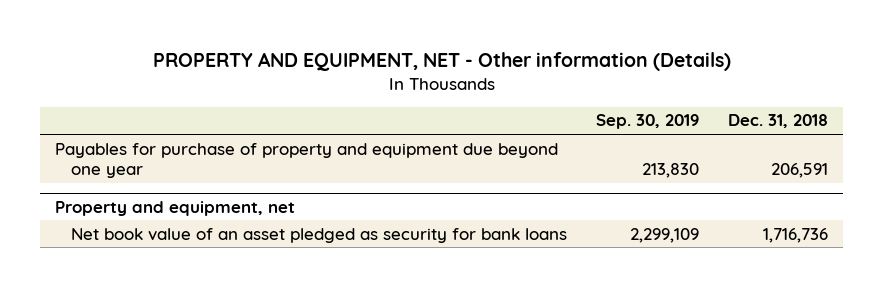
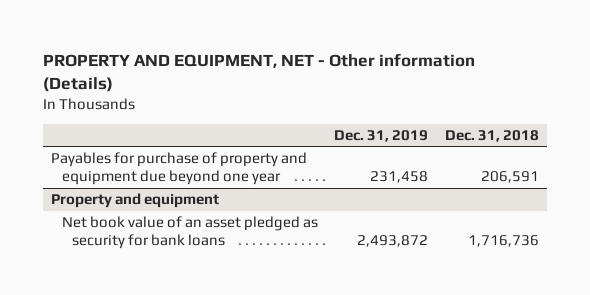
- | Sep. 30, 2019 | Dec. 31, 2018
+ | Dec. 31, 2019 | Dec. 31, 2018
- Property and equipment, net
+ Property and equipment

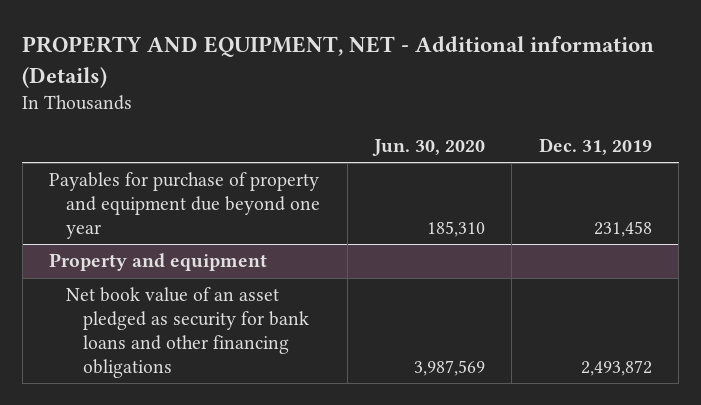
- PROPERTY AND EQUIPMENT, NET - Other information (Details)
+ PROPERTY AND EQUIPMENT, NET - Additional information (Details)
- | Dec. 31, 2019 | Dec. 31, 2018
+ | Jun. 30, 2020 | Dec. 31, 2019
@ Property and equipment
- Net book value of an asset pledged as security for bank loans | 2,493,872 | 1,716,736
+ Net book value of an asset pledged as security for bank loans and other financing obligations | 3,987,569 | 2,493,872

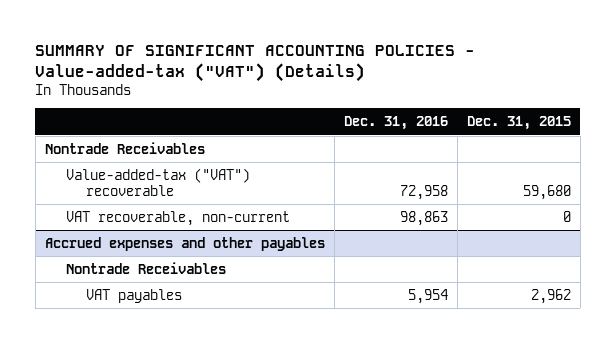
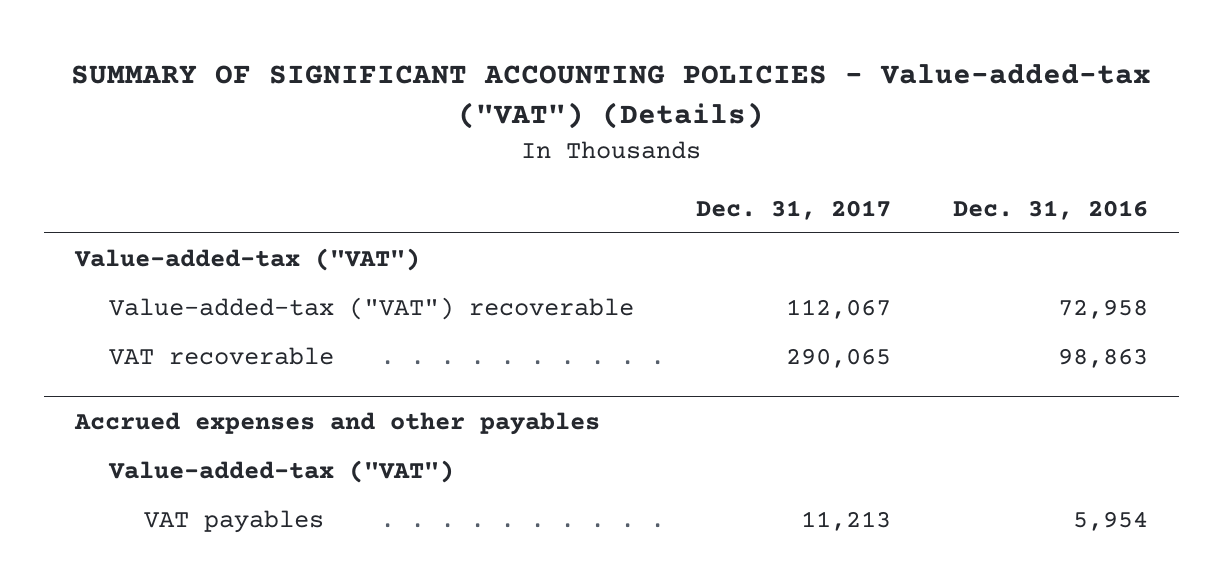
- | Dec. 31, 2016 | Dec. 31, 2015
+ | Dec. 31, 2017 | Dec. 31, 2016
- Nontrade Receivables
+ Value-added-tax ("VAT")
- VAT recoverable, non-current | 98,863 | 0
+ VAT recoverable | 290,065 | 98,863
@ Accrued expenses and other payables
- Nontrade Receivables
+ Value-added-tax ("VAT")

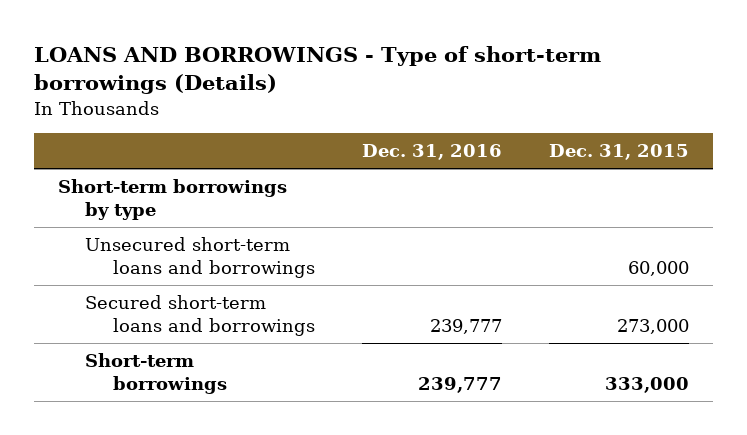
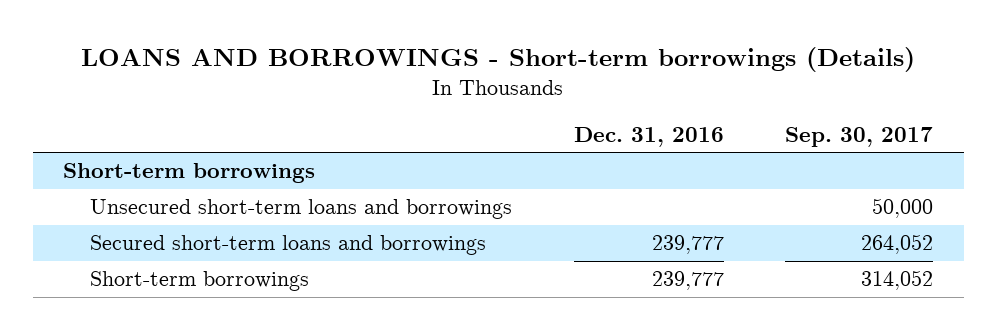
- LOANS AND BORROWINGS - Type of short-term borrowings (Details)
+ LOANS AND BORROWINGS - Short-term borrowings (Details)
- | Dec. 31, 2016 | Dec. 31, 2015
+ | Dec. 31, 2016 | Sep. 30, 2017
- Short-term borrowings by type
+ Short-term borrowings

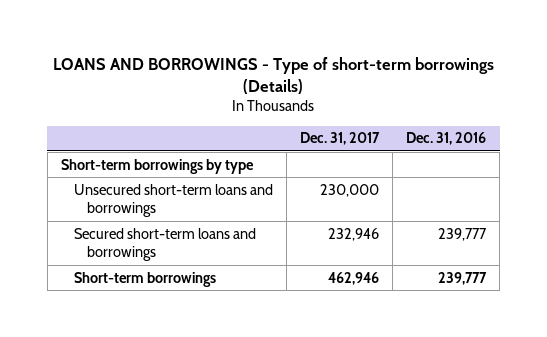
- LOANS AND BORROWINGS - Short-term borrowings (Details)
+ LOANS AND BORROWINGS - Type of short-term borrowings (Details)
- | Dec. 31, 2016 | Sep. 30, 2017
+ | Dec. 31, 2017 | Dec. 31, 2016
- Short-term borrowings
+ Short-term borrowings by type

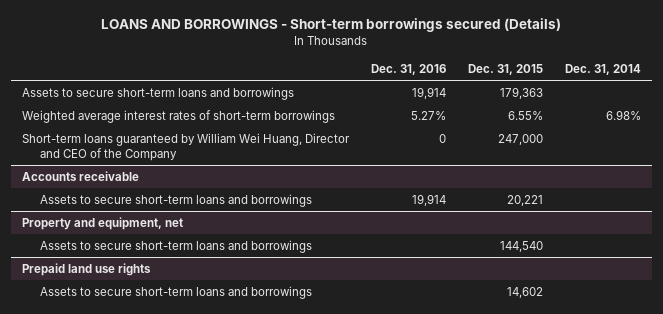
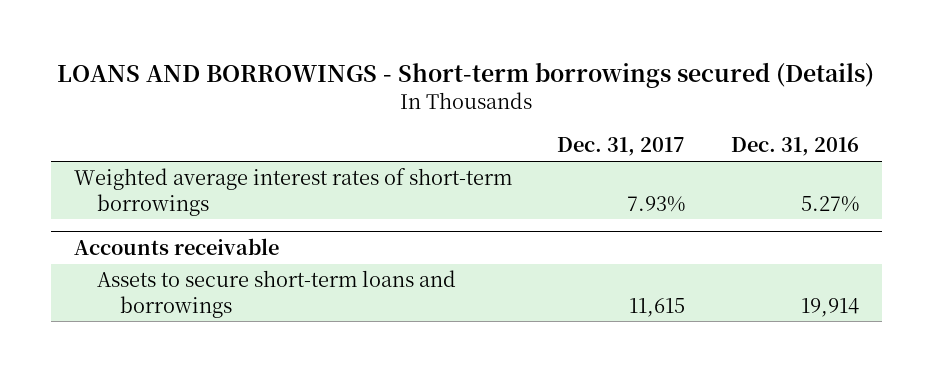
- | Dec. 31, 2016 | Dec. 31, 2015 | Dec. 31, 2014
+ | Dec. 31, 2017 | Dec. 31, 2016
- Assets to secure short-term loans and borrowings | 19,914 | 179,363 |
- Short-term loans guaranteed by William Wei Huang, Director and CEO of the Company | 0 | 247,000 |
- Property and equipment, net
- Assets to secure short-term loans and borrowings | | 144,540 |
- Prepaid land use rights
- Assets to secure short-term loans and borrowings | | 14,602 |

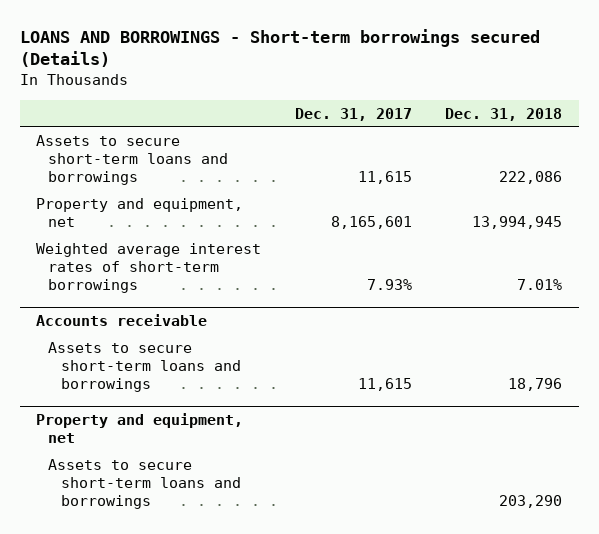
- | Dec. 31, 2017 | Dec. 31, 2016
+ | Dec. 31, 2017 | Dec. 31, 2018
+ Assets to secure short-term loans and borrowings | 11,615 | 222,086
+ Property and equipment, net | 8,165,601 | 13,994,945
+ Property and equipment, net
+ Assets to secure short-term loans and borrowings | | 203,290

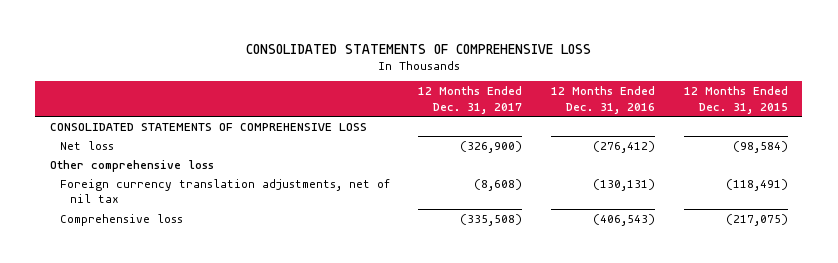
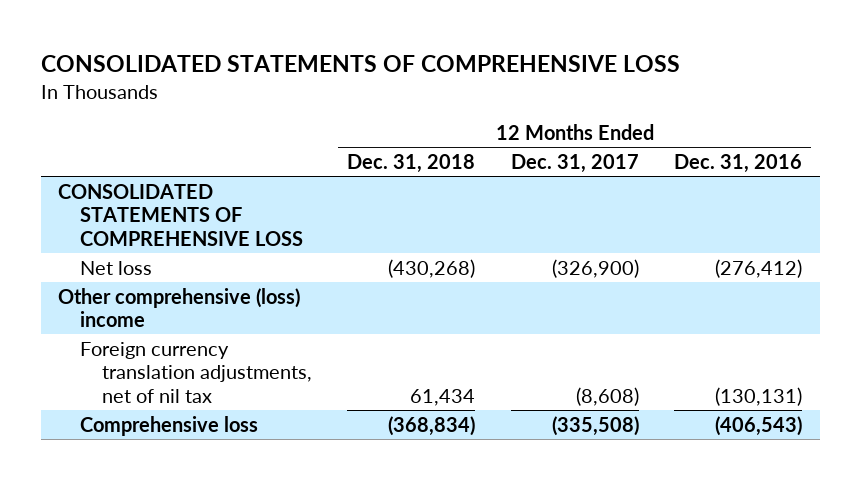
- | 12 Months Ended Dec. 31, 2017 | 12 Months Ended Dec. 31, 2016 | 12 Months Ended Dec. 31, 2015
+ | 12 Months Ended Dec. 31, 2018 | 12 Months Ended Dec. 31, 2017 | 12 Months Ended Dec. 31, 2016
- Other comprehensive loss
+ Other comprehensive (loss) income

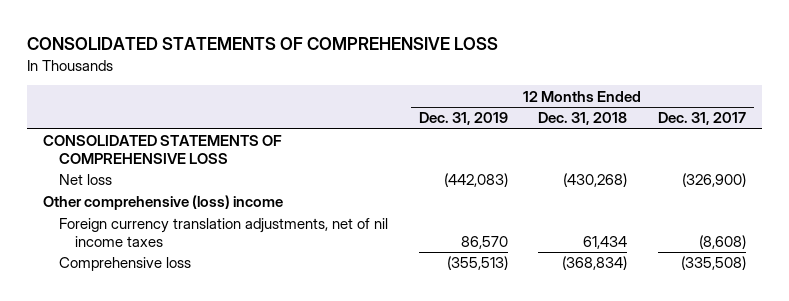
- | 12 Months Ended Dec. 31, 2018 | 12 Months Ended Dec. 31, 2017 | 12 Months Ended Dec. 31, 2016
+ | 12 Months Ended Dec. 31, 2019 | 12 Months Ended Dec. 31, 2018 | 12 Months Ended Dec. 31, 2017
- Foreign currency translation adjustments, net of nil tax | 61,434 | (8,608) | (130,131)
+ Foreign currency translation adjustments, net of nil income taxes | 86,570 | 61,434 | (8,608)

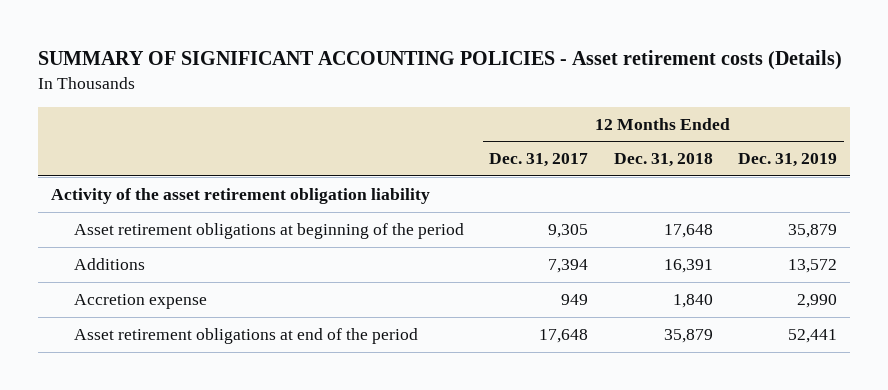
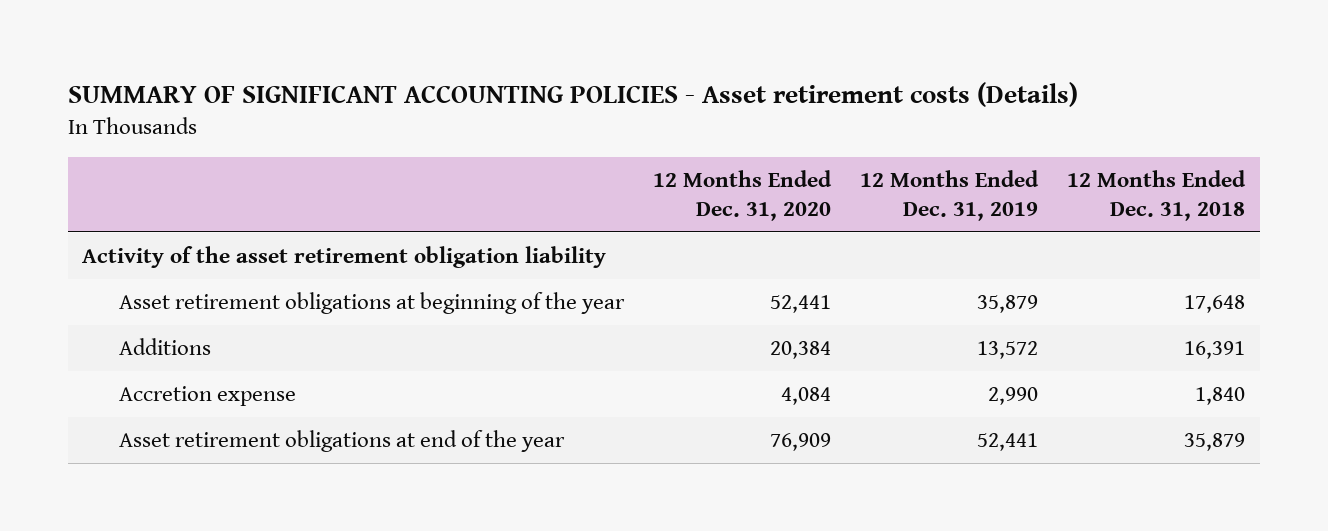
- | 12 Months Ended Dec. 31, 2017 | 12 Months Ended Dec. 31, 2018 | 12 Months Ended Dec. 31, 2019
+ | 12 Months Ended Dec. 31, 2020 | 12 Months Ended Dec. 31, 2019 | 12 Months Ended Dec. 31, 2018
- Asset retirement obligations at beginning of the period | 9,305 | 17,648 | 35,879
+ Asset retirement obligations at beginning of the year | 52,441 | 35,879 | 17,648
- Asset retirement obligations at end of the period | 17,648 | 35,879 | 52,441
+ Asset retirement obligations at end of the year | 76,909 | 52,441 | 35,879

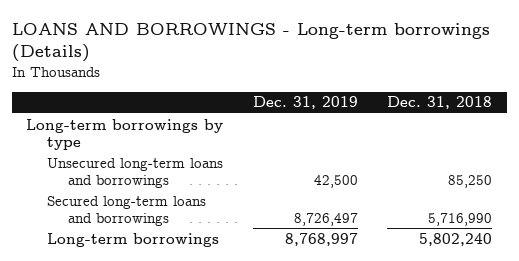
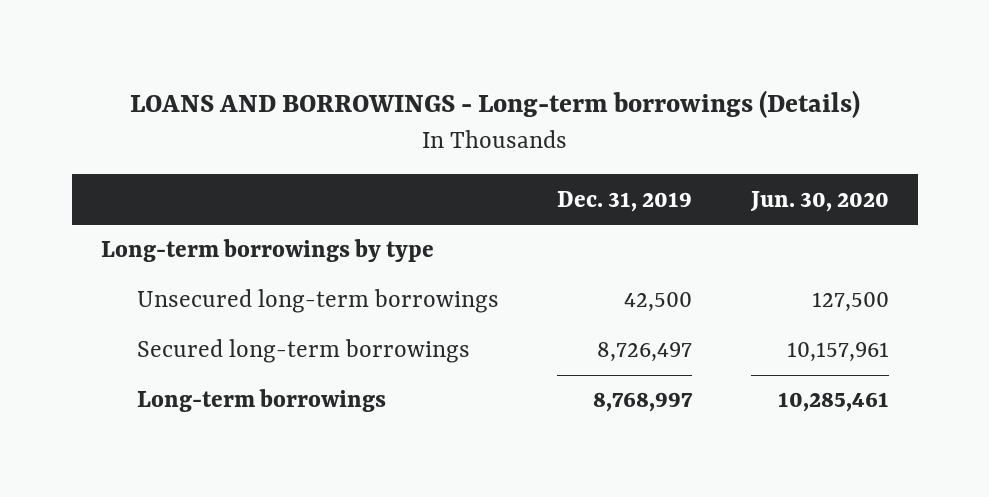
- | Dec. 31, 2019 | Dec. 31, 2018
+ | Dec. 31, 2019 | Jun. 30, 2020
- Unsecured long-term loans and borrowings | 42,500 | 85,250
- Secured long-term loans and borrowings | 8,726,497 | 5,716,990
+ Unsecured long-term borrowings | 42,500 | 127,500
+ Secured long-term borrowings | 8,726,497 | 10,157,961

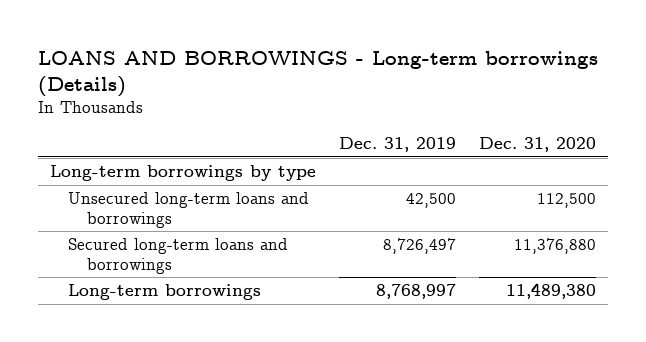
- | Dec. 31, 2019 | Jun. 30, 2020
+ | Dec. 31, 2019 | Dec. 31, 2020
- Unsecured long-term borrowings | 42,500 | 127,500
- Secured long-term borrowings | 8,726,497 | 10,157,961
+ Unsecured long-term loans and borrowings | 42,500 | 112,500
+ Secured long-term loans and borrowings | 8,726,497 | 11,376,880

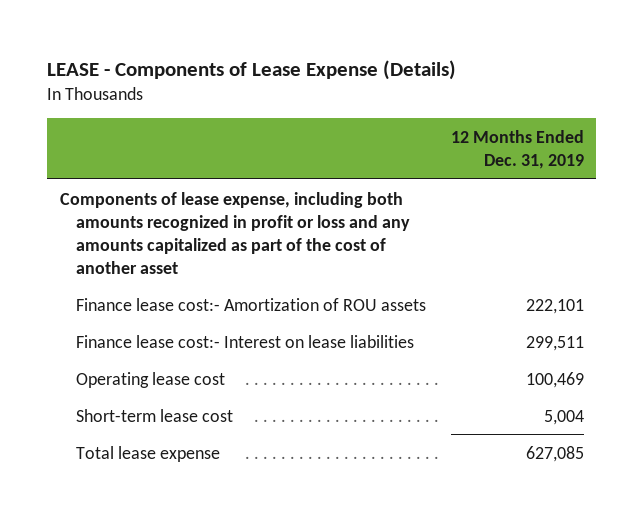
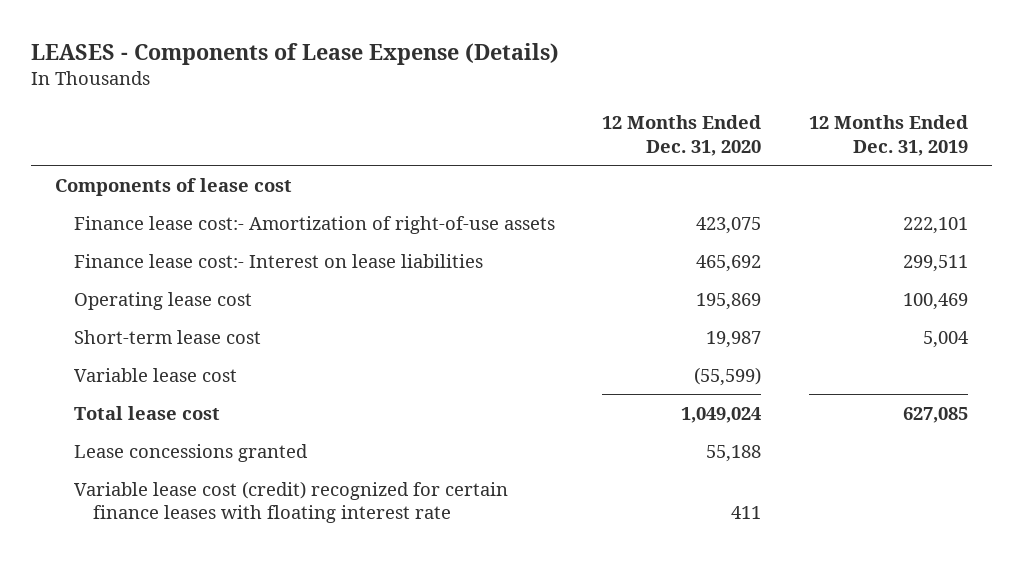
- LEASE - Components of Lease Expense (Details)
+ LEASES - Components of Lease Expense (Details)
- | 12 Months Ended Dec. 31, 2019
+ | 12 Months Ended Dec. 31, 2020 | 12 Months Ended Dec. 31, 2019
- Components of lease expense, including both amounts recognized in profit or loss and any amounts capitalized as part of the cost of another asset
- Finance lease cost:- Amortization of ROU assets | 222,101
+ Components of lease cost
+ Finance lease cost:- Amortization of right-of-use assets | 423,075 | 222,101
- Total lease expense | 627,085
+ Variable lease cost | (55,599) |
+ Total lease cost | 1,049,024 | 627,085
+ Lease concessions granted | 55,188 |
+ Variable lease cost (credit) recognized for certain finance leases with floating interest rate | 411 |

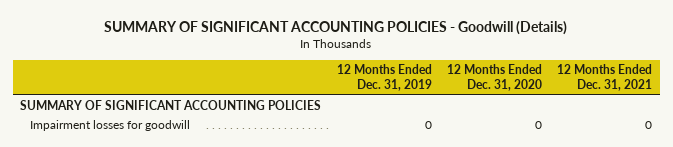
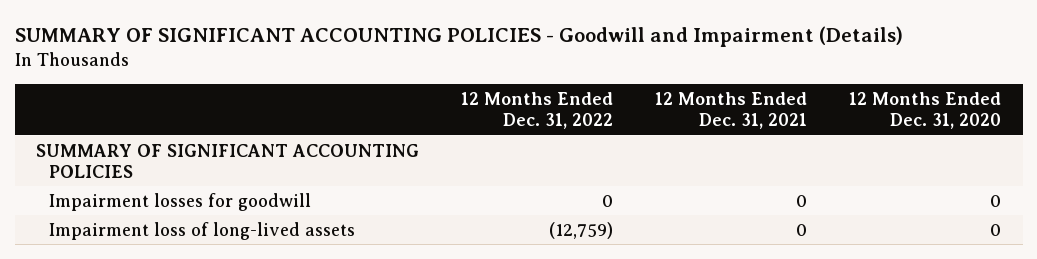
- SUMMARY OF SIGNIFICANT ACCOUNTING POLICIES - Goodwill (Details)
+ SUMMARY OF SIGNIFICANT ACCOUNTING POLICIES - Goodwill and Impairment (Details)
- | 12 Months Ended Dec. 31, 2019 | 12 Months Ended Dec. 31, 2020 | 12 Months Ended Dec. 31, 2021
+ | 12 Months Ended Dec. 31, 2022 | 12 Months Ended Dec. 31, 2021 | 12 Months Ended Dec. 31, 2020
+ Impairment loss of long-lived assets | (12,759) | 0 | 0

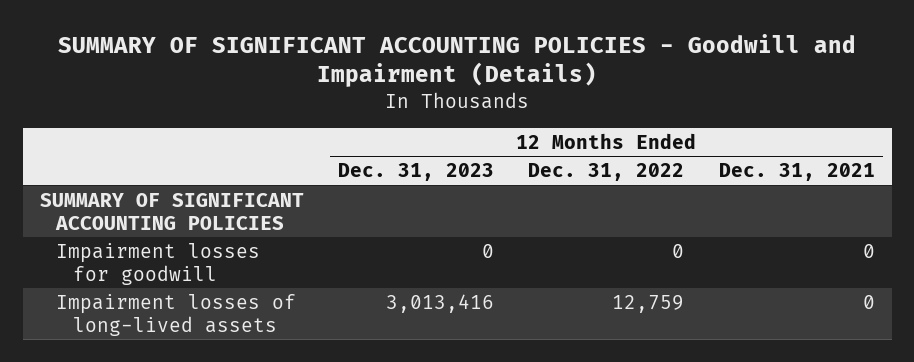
- | 12 Months Ended Dec. 31, 2022 | 12 Months Ended Dec. 31, 2021 | 12 Months Ended Dec. 31, 2020
+ | 12 Months Ended Dec. 31, 2023 | 12 Months Ended Dec. 31, 2022 | 12 Months Ended Dec. 31, 2021
- Impairment loss of long-lived assets | (12,759) | 0 | 0
+ Impairment losses of long-lived assets | 3,013,416 | 12,759 | 0

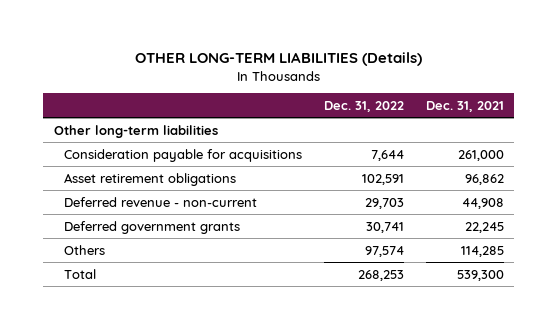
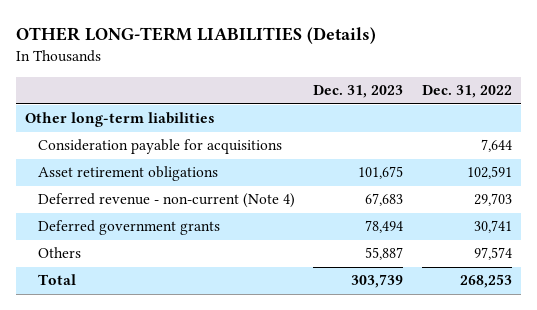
- | Dec. 31, 2022 | Dec. 31, 2021
+ | Dec. 31, 2023 | Dec. 31, 2022
- Deferred revenue - non-current | 29,703 | 44,908
+ Deferred revenue - non-current (Note 4) | 67,683 | 29,703

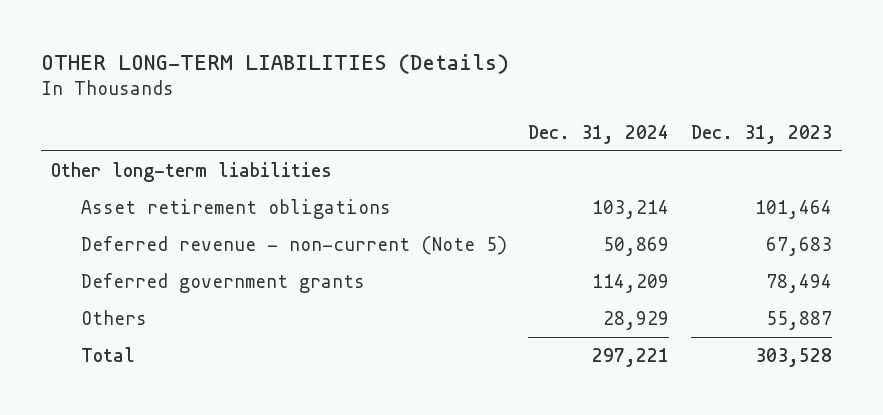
- | Dec. 31, 2023 | Dec. 31, 2022
+ | Dec. 31, 2024 | Dec. 31, 2023
- Consideration payable for acquisitions | | 7,644
- Asset retirement obligations | 101,675 | 102,591
- Deferred revenue - non-current (Note 4) | 67,683 | 29,703
+ Asset retirement obligations | 103,214 | 101,464
+ Deferred revenue - non-current (Note 5) | 50,869 | 67,683
- Total | 303,739 | 268,253
+ Total | 297,221 | 303,528

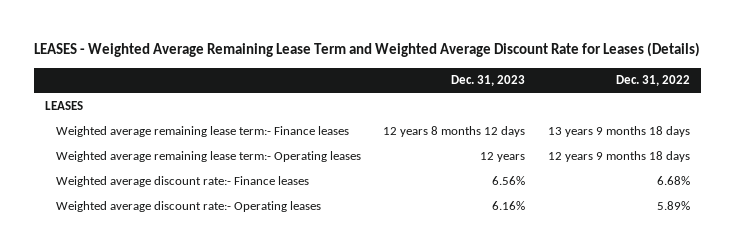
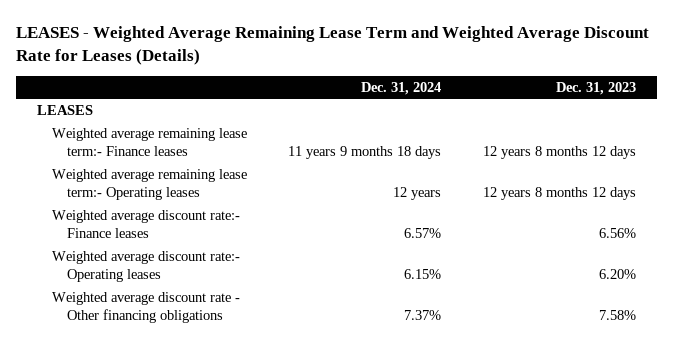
- | Dec. 31, 2023 | Dec. 31, 2022
+ | Dec. 31, 2024 | Dec. 31, 2023
- Weighted average remaining lease term:- Operating leases | 12 years | 12 years 9 months 18 days
+ Weighted average remaining lease term:- Operating leases | 12 years | 12 years 8 months 12 days
- Weighted average discount rate:- Operating leases | 6.16% | 5.89%
+ Weighted average discount rate:- Operating leases | 6.15% | 6.20%
+ Weighted average discount rate - Other financing obligations | 7.37% | 7.58%

